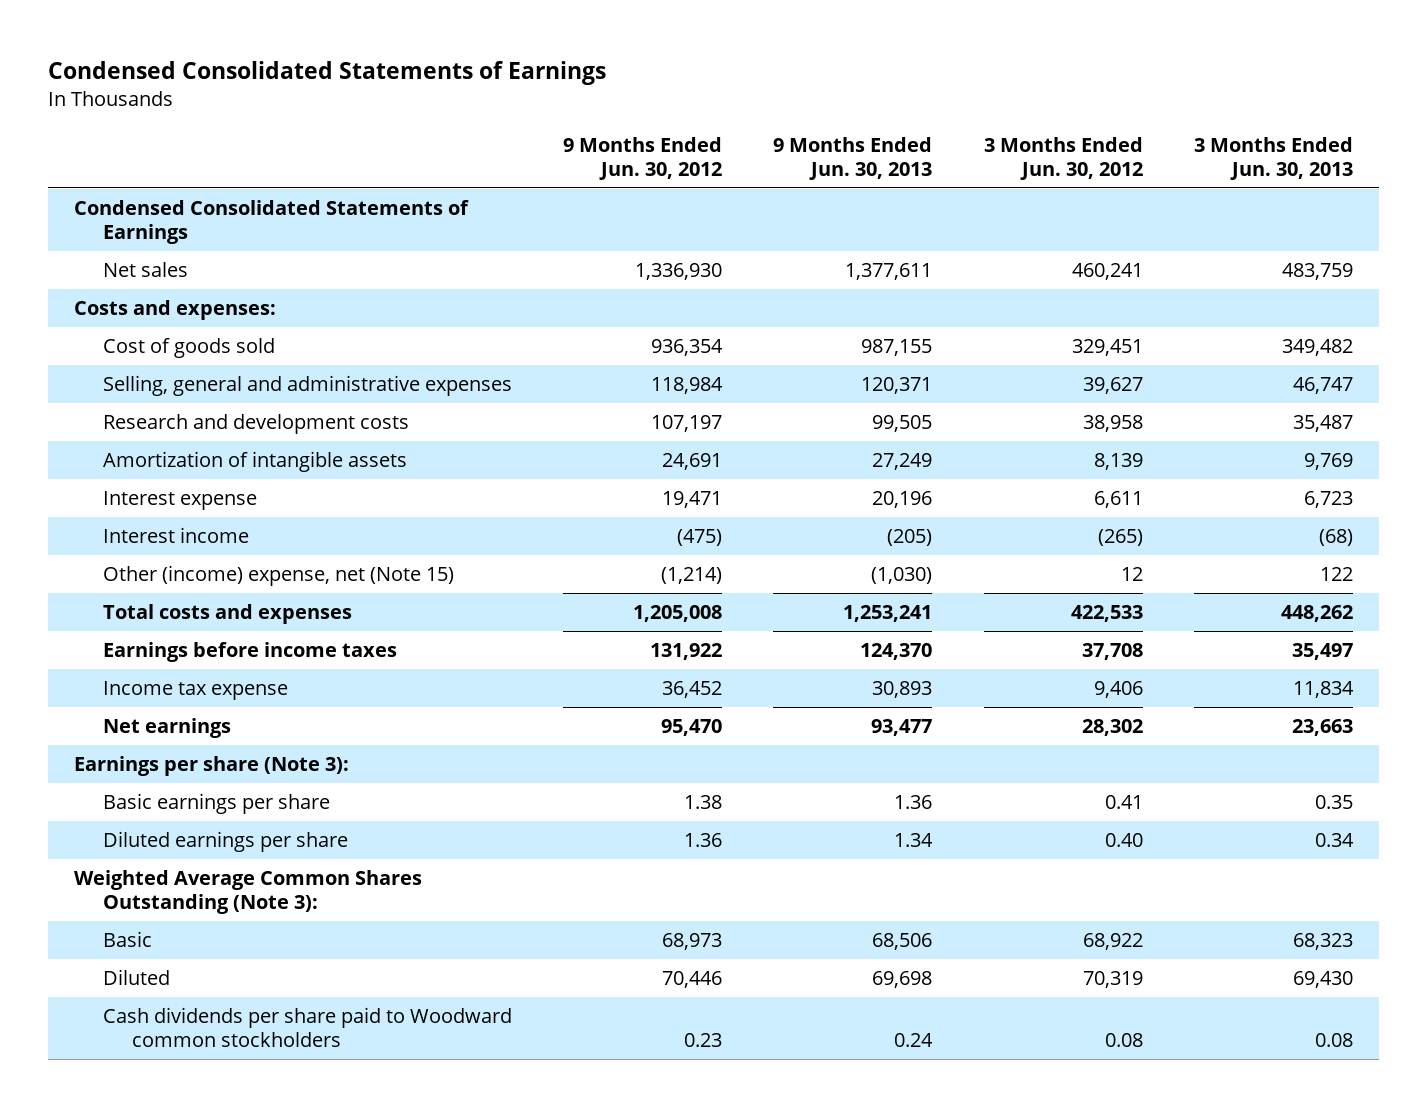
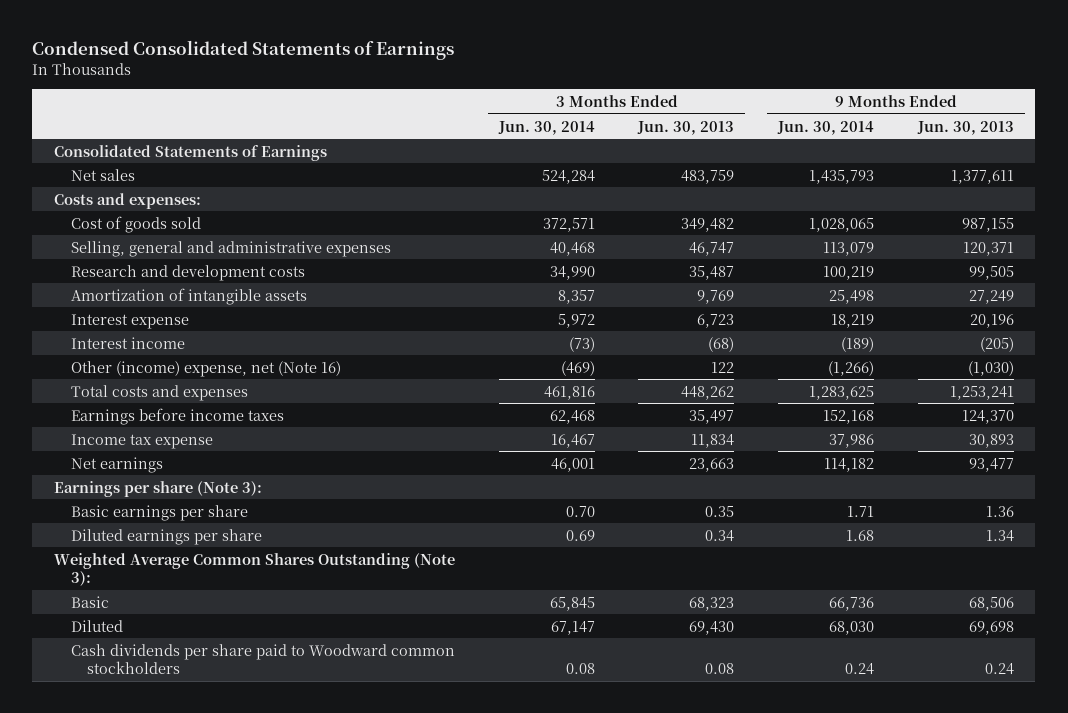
- | 9 Months Ended Jun. 30, 2012 | 9 Months Ended Jun. 30, 2013 | 3 Months Ended Jun. 30, 2012 | 3 Months Ended Jun. 30, 2013
+ | 3 Months Ended Jun. 30, 2014 | 3 Months Ended Jun. 30, 2013 | 9 Months Ended Jun. 30, 2014 | 9 Months Ended Jun. 30, 2013
- Condensed Consolidated Statements of Earnings
+ Consolidated Statements of Earnings
- Other (income) expense, net (Note 15) | (1,214) | (1,030) | 12 | 122
+ Other (income) expense, net (Note 16) | (469) | 122 | (1,266) | (1,030)

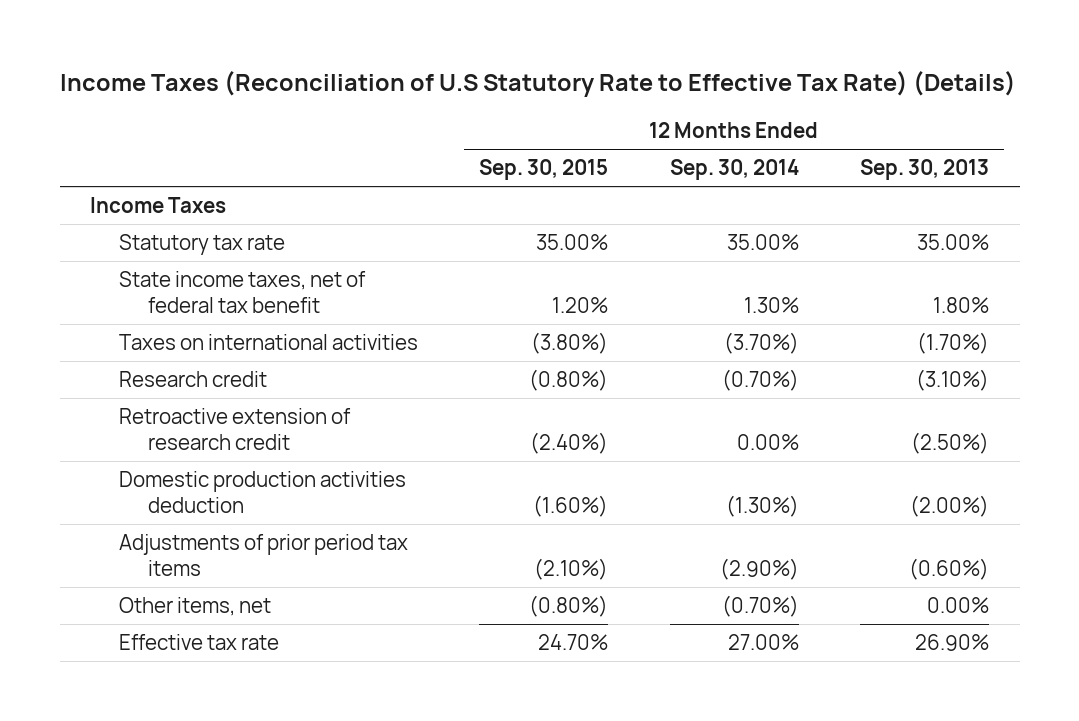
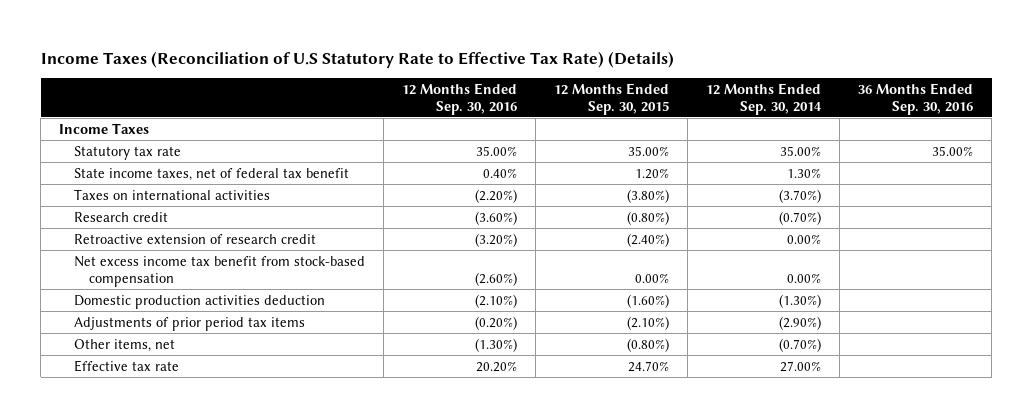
- | 12 Months Ended Sep. 30, 2015 | 12 Months Ended Sep. 30, 2014 | 12 Months Ended Sep. 30, 2013
+ | 12 Months Ended Sep. 30, 2016 | 12 Months Ended Sep. 30, 2015 | 12 Months Ended Sep. 30, 2014 | 36 Months Ended Sep. 30, 2016
+ Net excess income tax benefit from stock-based compensation | (2.60%) | 0.00% | 0.00% |

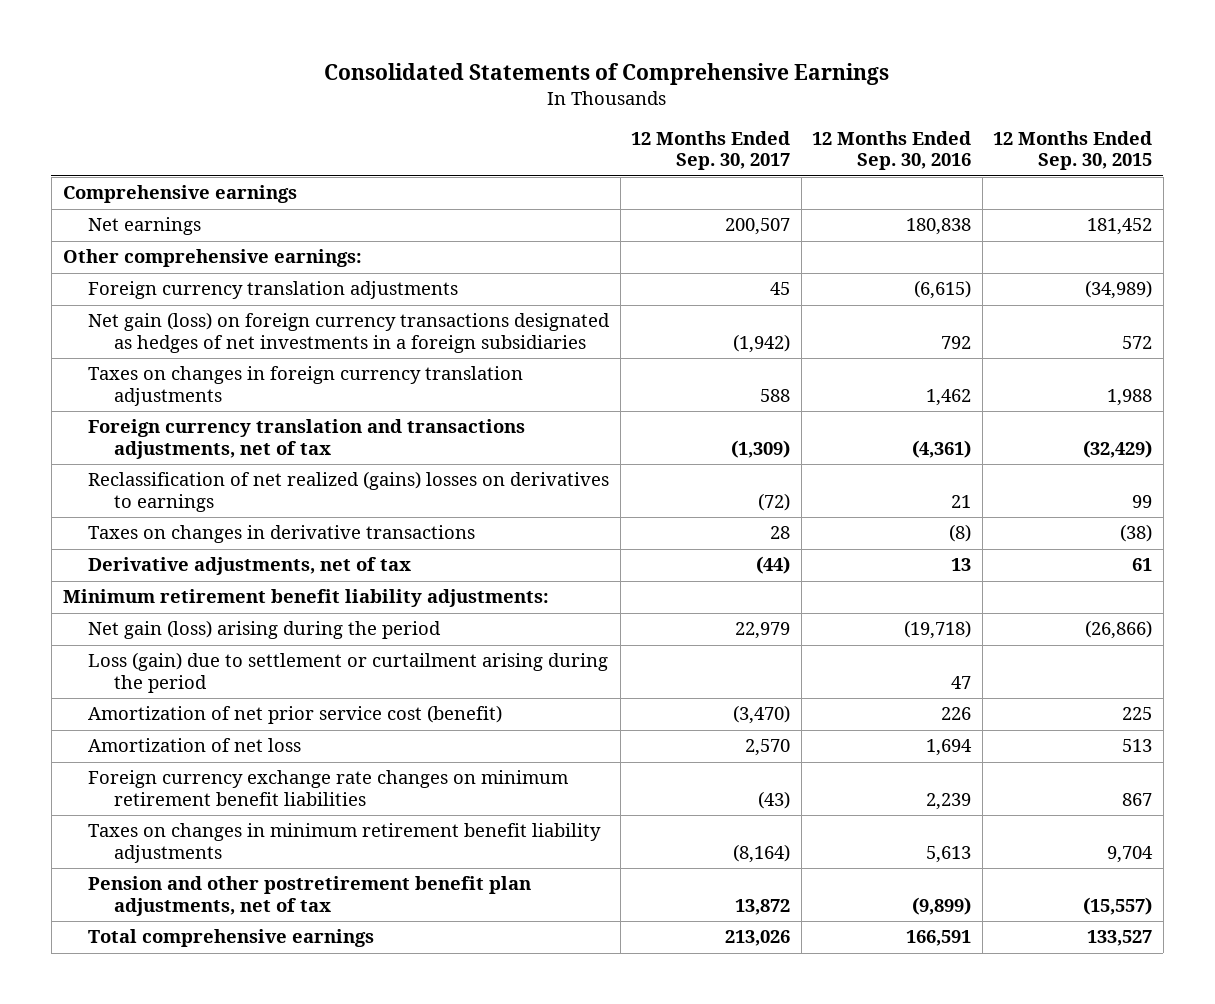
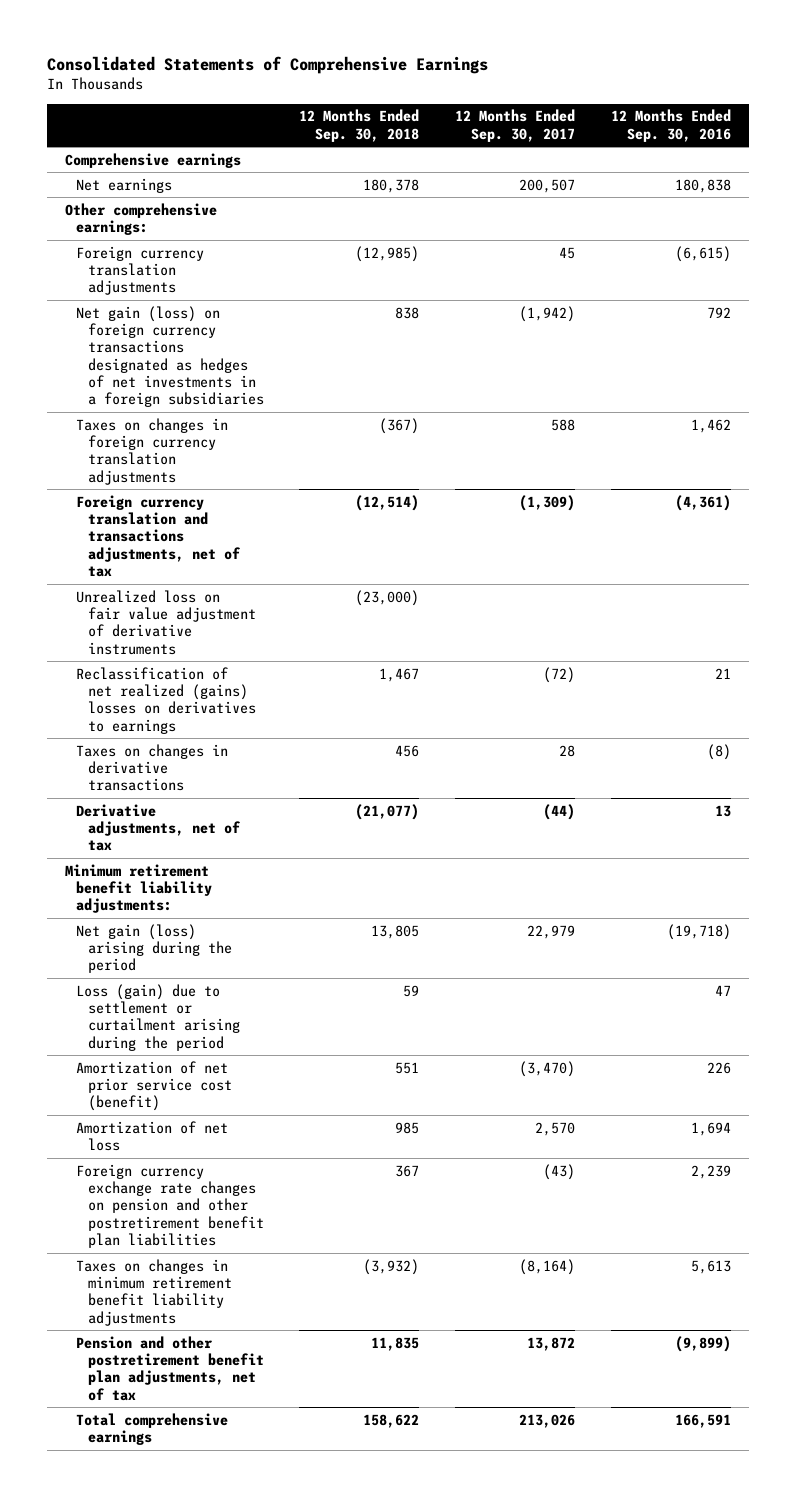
- | 12 Months Ended Sep. 30, 2017 | 12 Months Ended Sep. 30, 2016 | 12 Months Ended Sep. 30, 2015
+ | 12 Months Ended Sep. 30, 2018 | 12 Months Ended Sep. 30, 2017 | 12 Months Ended Sep. 30, 2016
+ Unrealized loss on fair value adjustment of derivative instruments | (23,000) | |
- Foreign currency exchange rate changes on minimum retirement benefit liabilities | (43) | 2,239 | 867
+ Foreign currency exchange rate changes on pension and other postretirement benefit plan liabilities | 367 | (43) | 2,239

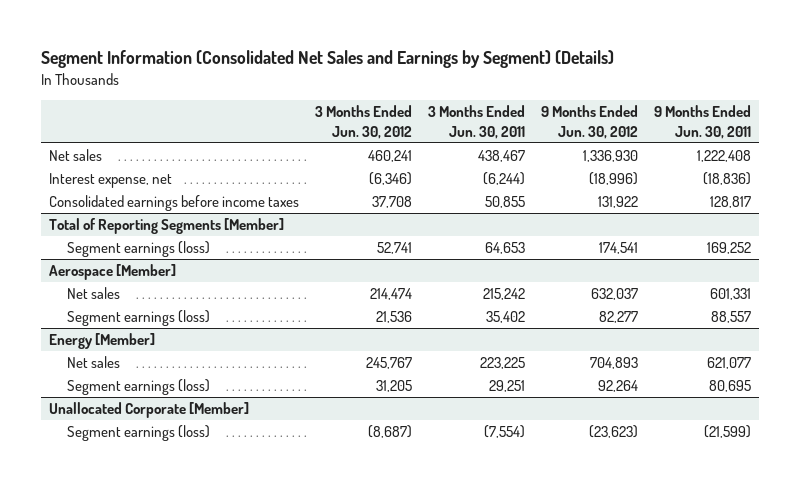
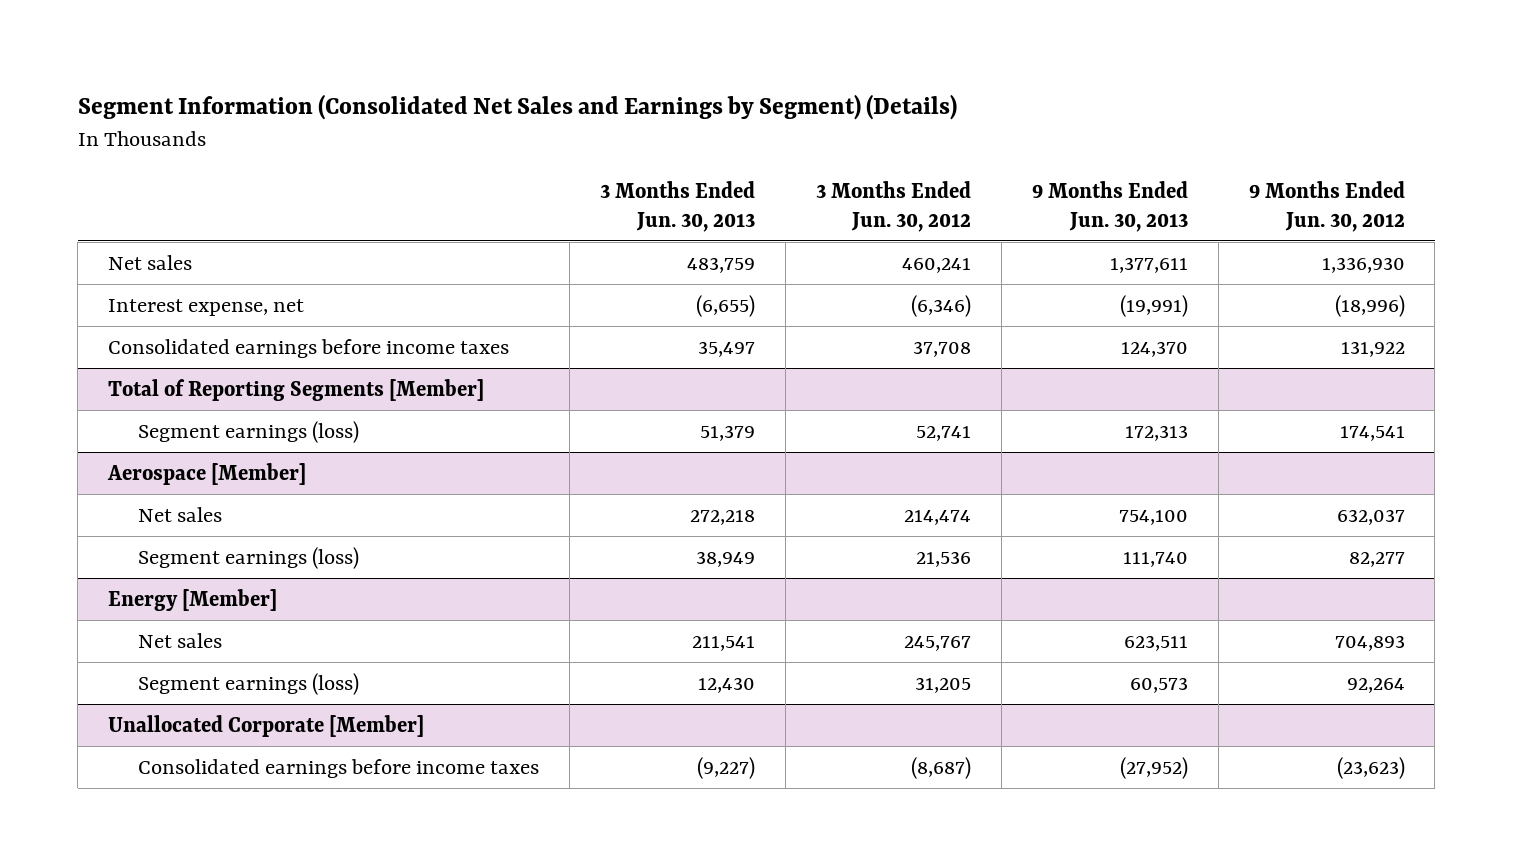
- | 3 Months Ended Jun. 30, 2012 | 3 Months Ended Jun. 30, 2011 | 9 Months Ended Jun. 30, 2012 | 9 Months Ended Jun. 30, 2011
+ | 3 Months Ended Jun. 30, 2013 | 3 Months Ended Jun. 30, 2012 | 9 Months Ended Jun. 30, 2013 | 9 Months Ended Jun. 30, 2012
@ Unallocated Corporate [Member]
- Segment earnings (loss) | (8,687) | (7,554) | (23,623) | (21,599)
+ Consolidated earnings before income taxes | (9,227) | (8,687) | (27,952) | (23,623)

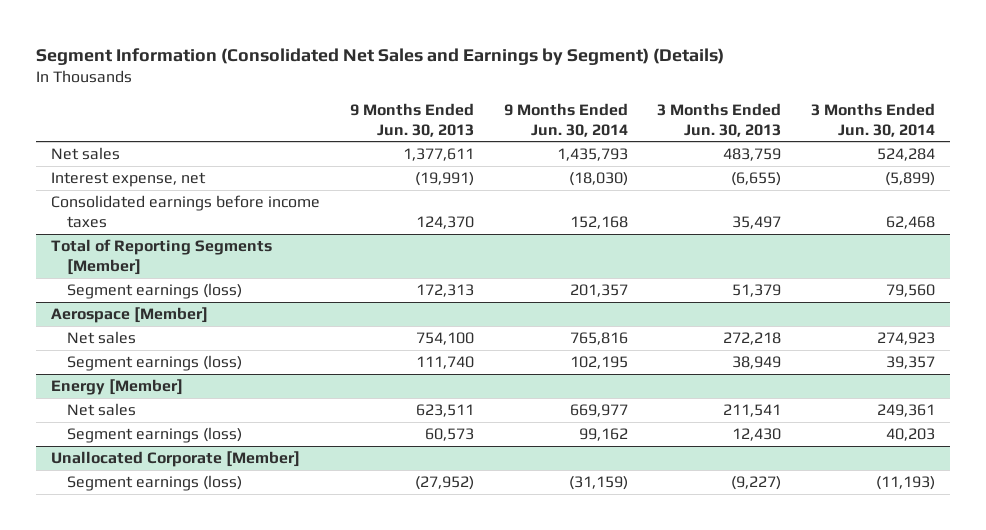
- | 3 Months Ended Jun. 30, 2013 | 3 Months Ended Jun. 30, 2012 | 9 Months Ended Jun. 30, 2013 | 9 Months Ended Jun. 30, 2012
+ | 9 Months Ended Jun. 30, 2013 | 9 Months Ended Jun. 30, 2014 | 3 Months Ended Jun. 30, 2013 | 3 Months Ended Jun. 30, 2014
@ Unallocated Corporate [Member]
- Consolidated earnings before income taxes | (9,227) | (8,687) | (27,952) | (23,623)
+ Segment earnings (loss) | (27,952) | (31,159) | (9,227) | (11,193)

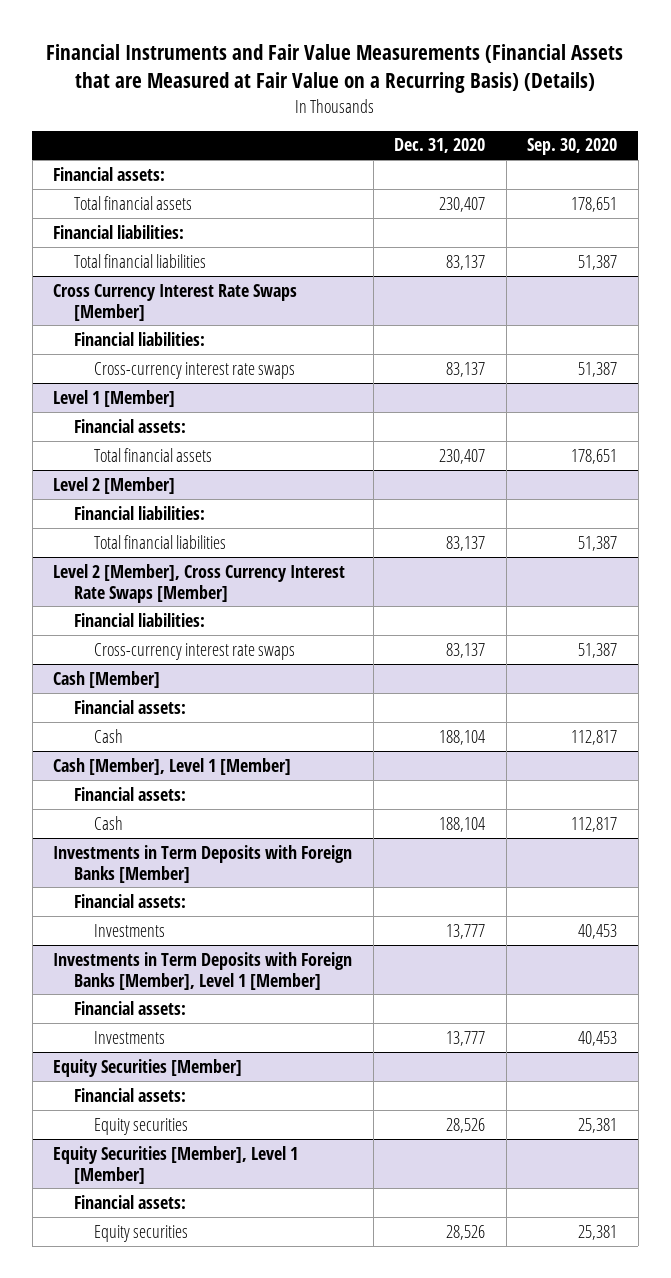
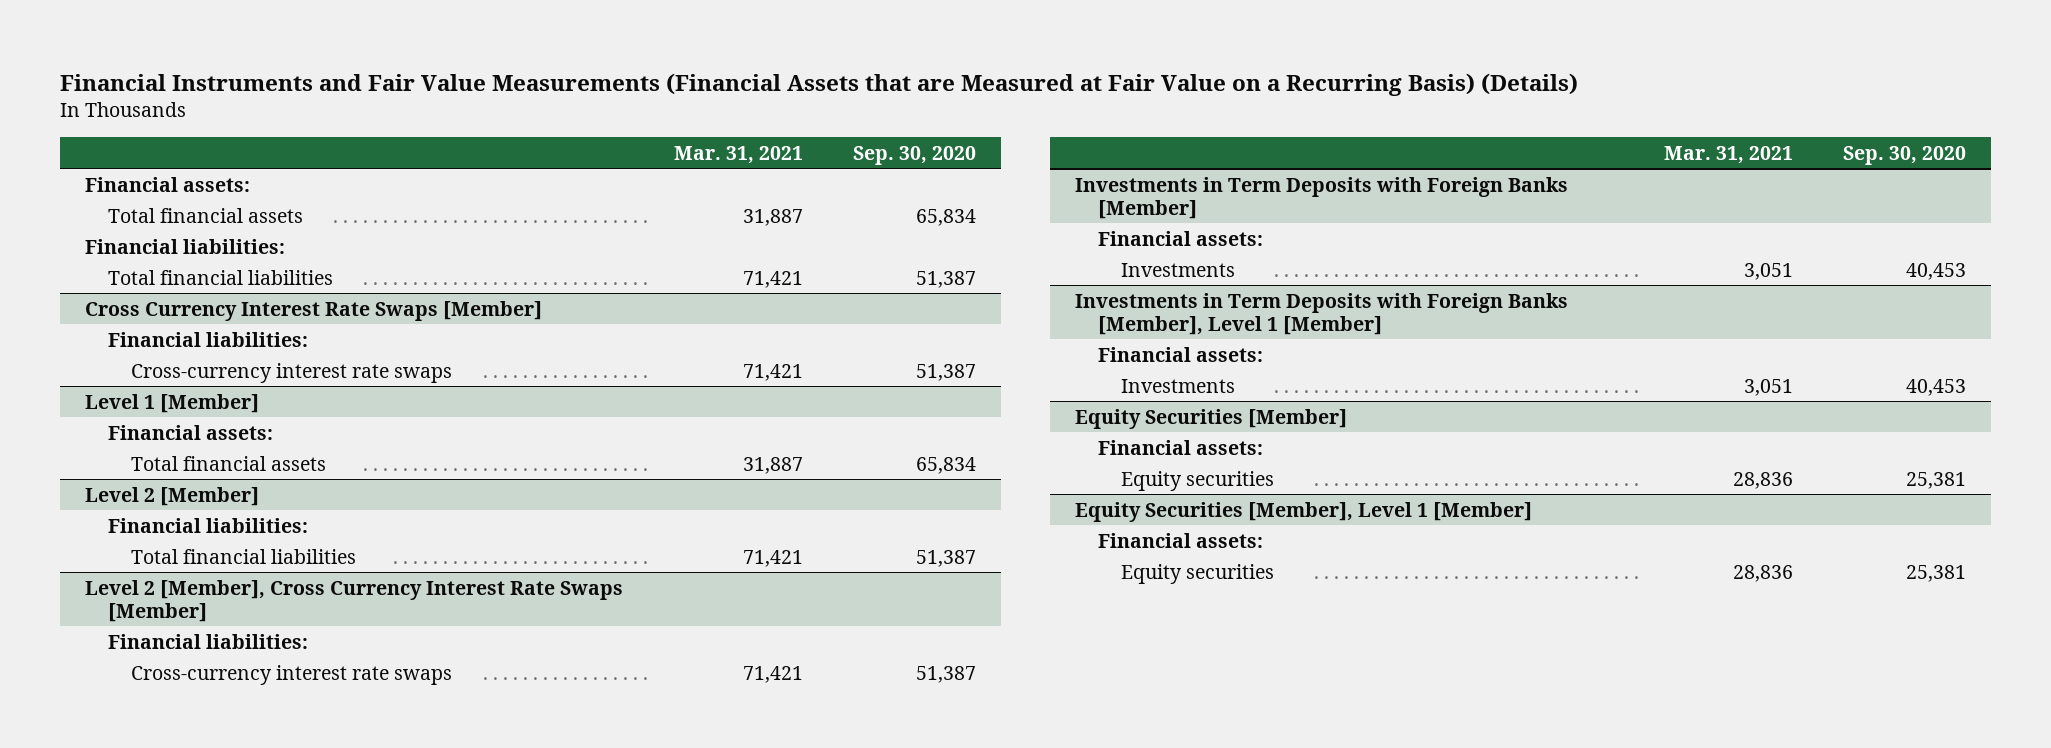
- | Dec. 31, 2020 | Sep. 30, 2020
+ | Mar. 31, 2021 | Sep. 30, 2020
- Total financial assets | 230,407 | 178,651
+ Total financial assets | 31,887 | 65,834
@ Level 1 [Member]
- Total financial assets | 230,407 | 178,651
+ Total financial assets | 31,887 | 65,834
- Cash [Member]
- Financial assets:
- Cash | 188,104 | 112,817
- Cash [Member], Level 1 [Member]
- Financial assets:
- Cash | 188,104 | 112,817

